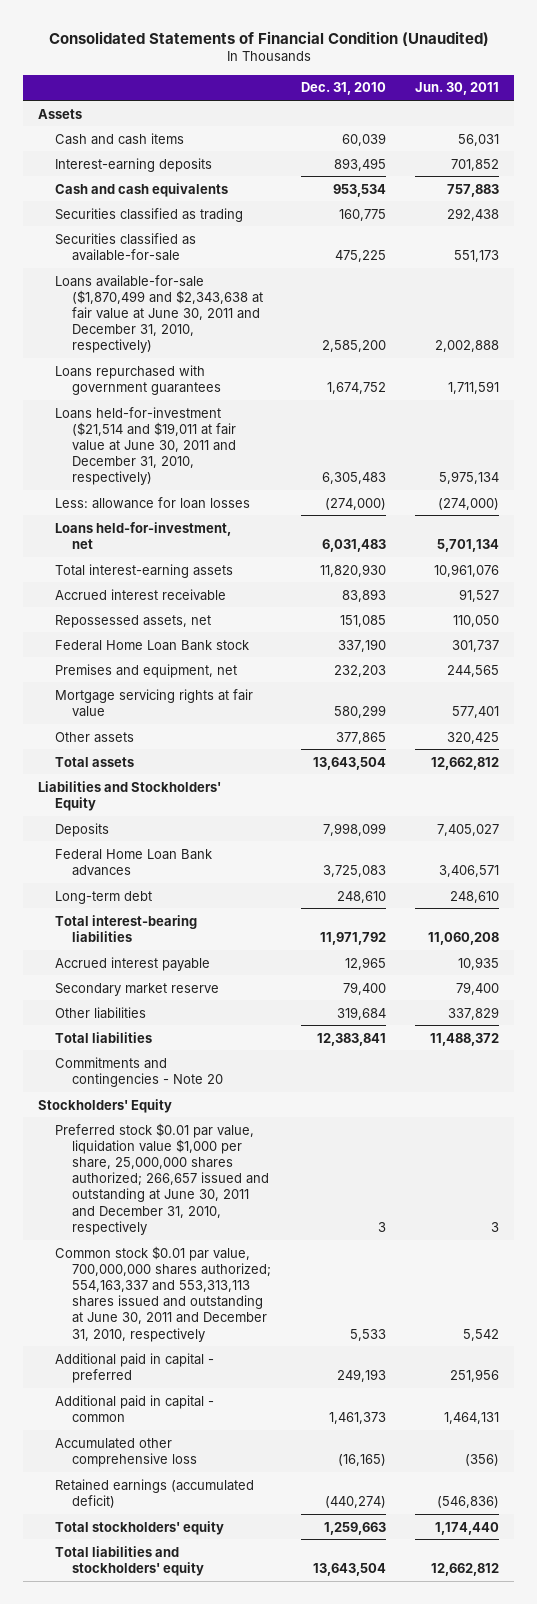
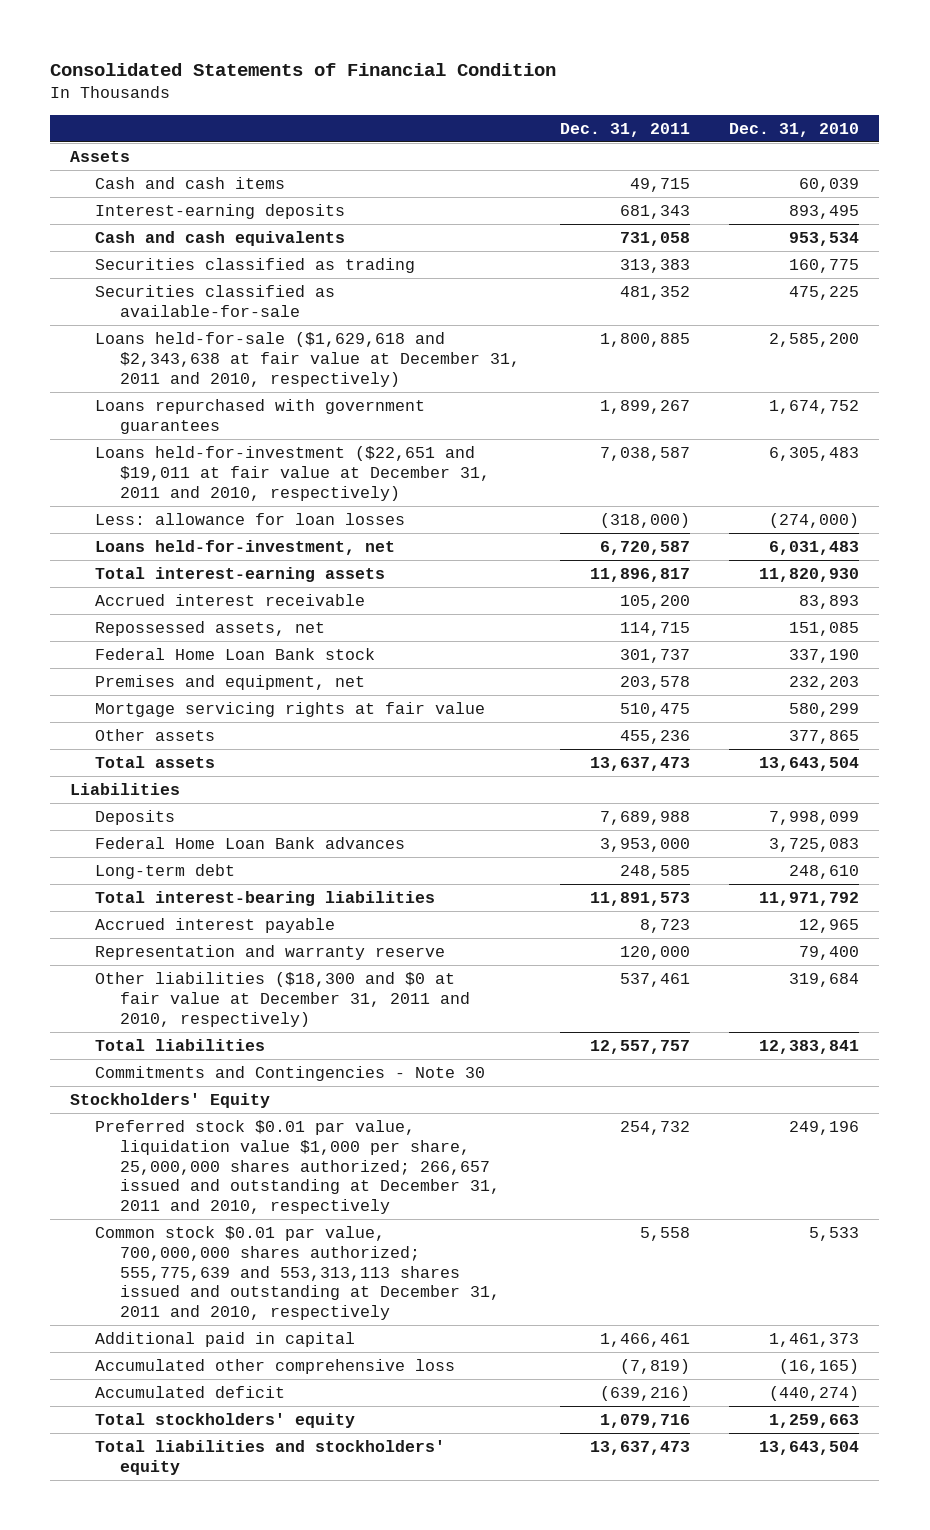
- Consolidated Statements of Financial Condition (Unaudited)
+ Consolidated Statements of Financial Condition
- | Dec. 31, 2010 | Jun. 30, 2011
+ | Dec. 31, 2011 | Dec. 31, 2010
- Loans available-for-sale ($1,870,499 and $2,343,638 at fair value at June 30, 2011 and December 31, 2010, respectively) | 2,585,200 | 2,002,888
+ Loans held-for-sale ($1,629,618 and $2,343,638 at fair value at December 31, 2011 and 2010, respectively) | 1,800,885 | 2,585,200
- Loans held-for-investment ($21,514 and $19,011 at fair value at June 30, 2011 and December 31, 2010, respectively) | 6,305,483 | 5,975,134
+ Loans held-for-investment ($22,651 and $19,011 at fair value at December 31, 2011 and 2010, respectively) | 7,038,587 | 6,305,483
- Liabilities and Stockholders' Equity
+ Liabilities
- Secondary market reserve | 79,400 | 79,400
- Other liabilities | 319,684 | 337,829
+ Representation and warranty reserve | 120,000 | 79,400
+ Other liabilities ($18,300 and $0 at fair value at December 31, 2011 and 2010, respectively) | 537,461 | 319,684
- Commitments and contingencies - Note 20
+ Commitments and Contingencies - Note 30
- Preferred stock $0.01 par value, liquidation value $1,000 per share, 25,000,000 shares authorized; 266,657 issued and outstanding at June 30, 2011 and December 31, 2010, respectively | 3 | 3
- Common stock $0.01 par value, 700,000,000 shares authorized; 554,163,337 and 553,313,113 shares issued and outstanding at June 30, 2011 and December 31, 2010, respectively | 5,533 | 5,542
- Additional paid in capital - preferred | 249,193 | 251,956
- Additional paid in capital - common | 1,461,373 | 1,464,131
+ Preferred stock $0.01 par value, liquidation value $1,000 per share, 25,000,000 shares authorized; 266,657 issued and outstanding at December 31, 2011 and 2010, respectively | 254,732 | 249,196
+ Common stock $0.01 par value, 700,000,000 shares authorized; 555,775,639 and 553,313,113 shares issued and outstanding at December 31, 2011 and 2010, respectively | 5,558 | 5,533
+ Additional paid in capital | 1,466,461 | 1,461,373
- Retained earnings (accumulated deficit) | (440,274) | (546,836)
+ Accumulated deficit | (639,216) | (440,274)

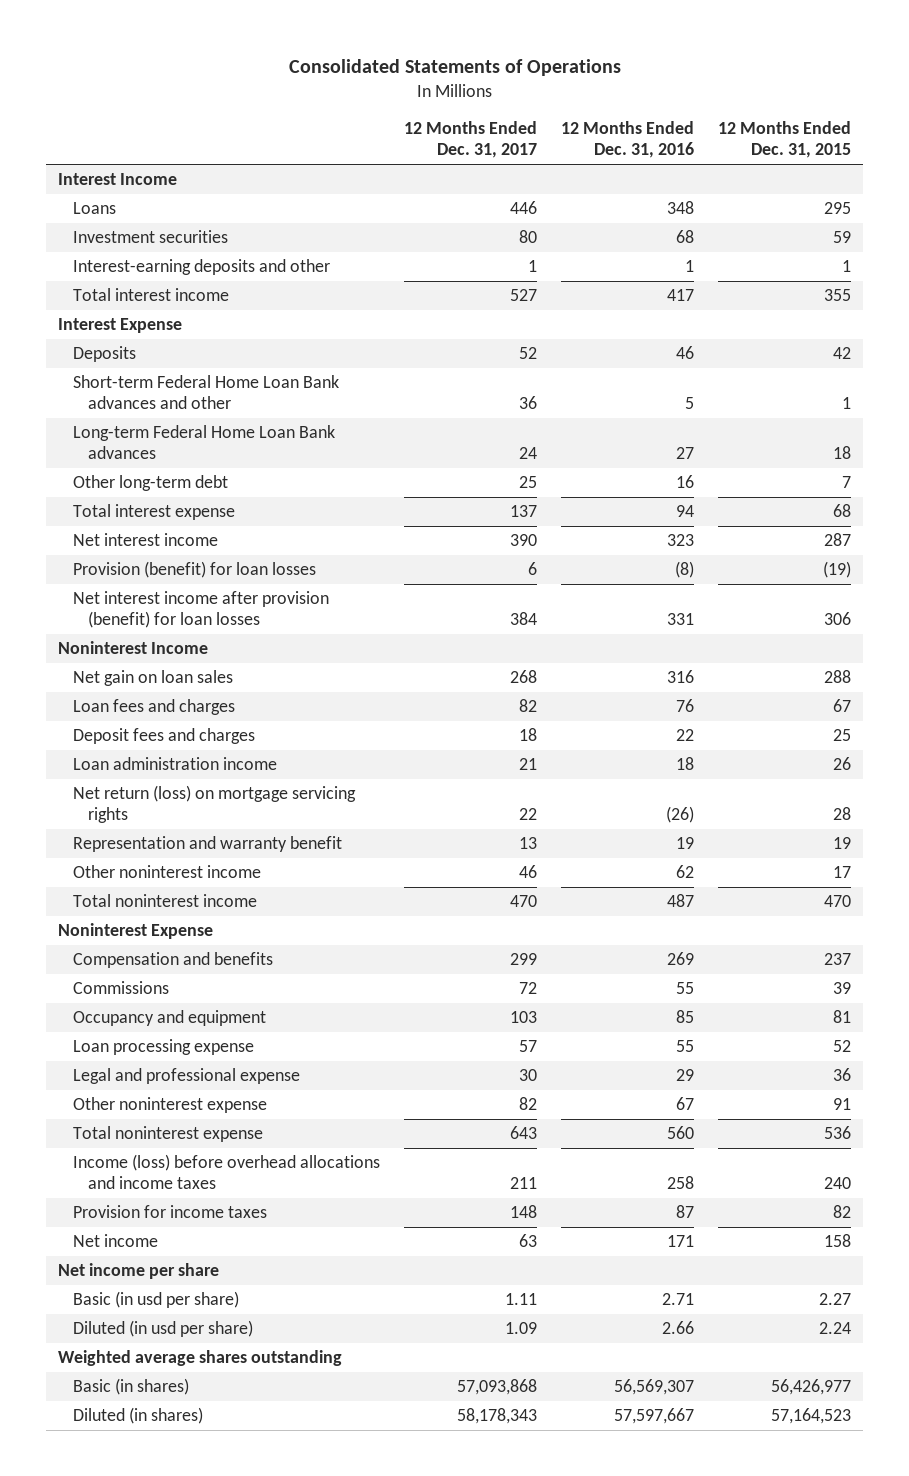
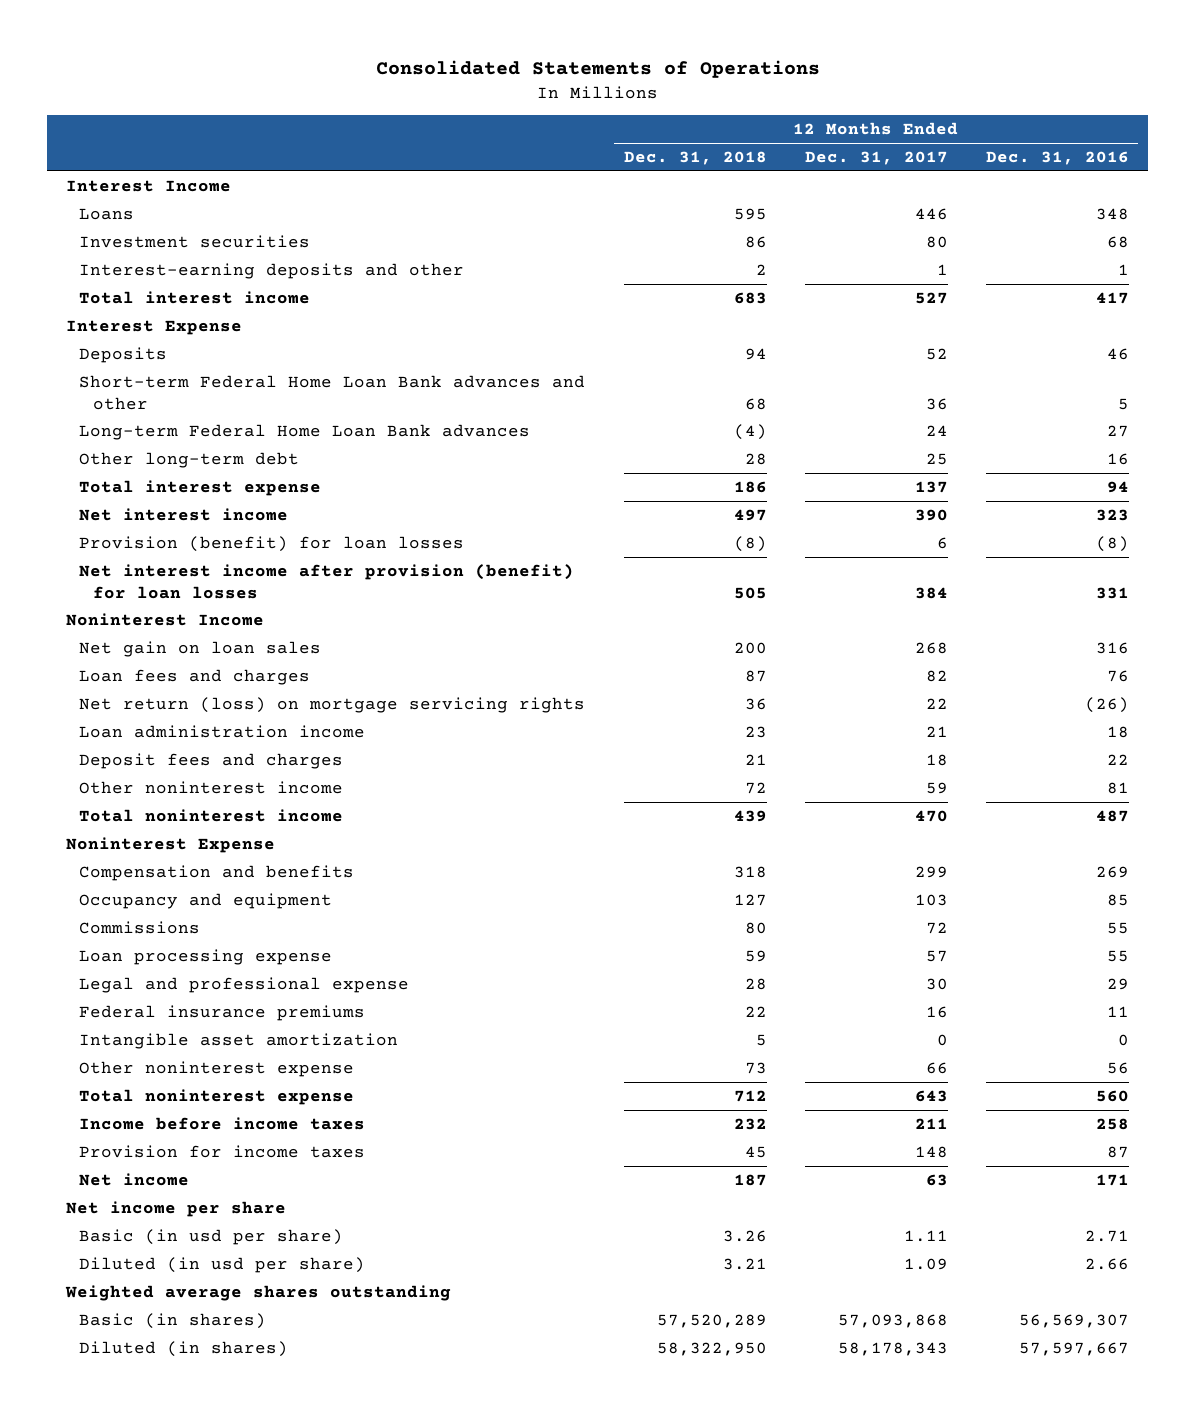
- | 12 Months Ended Dec. 31, 2017 | 12 Months Ended Dec. 31, 2016 | 12 Months Ended Dec. 31, 2015
+ | 12 Months Ended Dec. 31, 2018 | 12 Months Ended Dec. 31, 2017 | 12 Months Ended Dec. 31, 2016
- Representation and warranty benefit | 13 | 19 | 19
- Other noninterest income | 46 | 62 | 17
moved down: Loan administration income | 23 | 21 | 18
moved down: Deposit fees and charges | 21 | 18 | 22
+ Other noninterest income | 72 | 59 | 81
moved down: Commissions | 80 | 72 | 55
- Other noninterest expense | 82 | 67 | 91
+ Federal insurance premiums | 22 | 16 | 11
+ Intangible asset amortization | 5 | 0 | 0
+ Other noninterest expense | 73 | 66 | 56
- Income (loss) before overhead allocations and income taxes | 211 | 258 | 240
+ Income before income taxes | 232 | 211 | 258

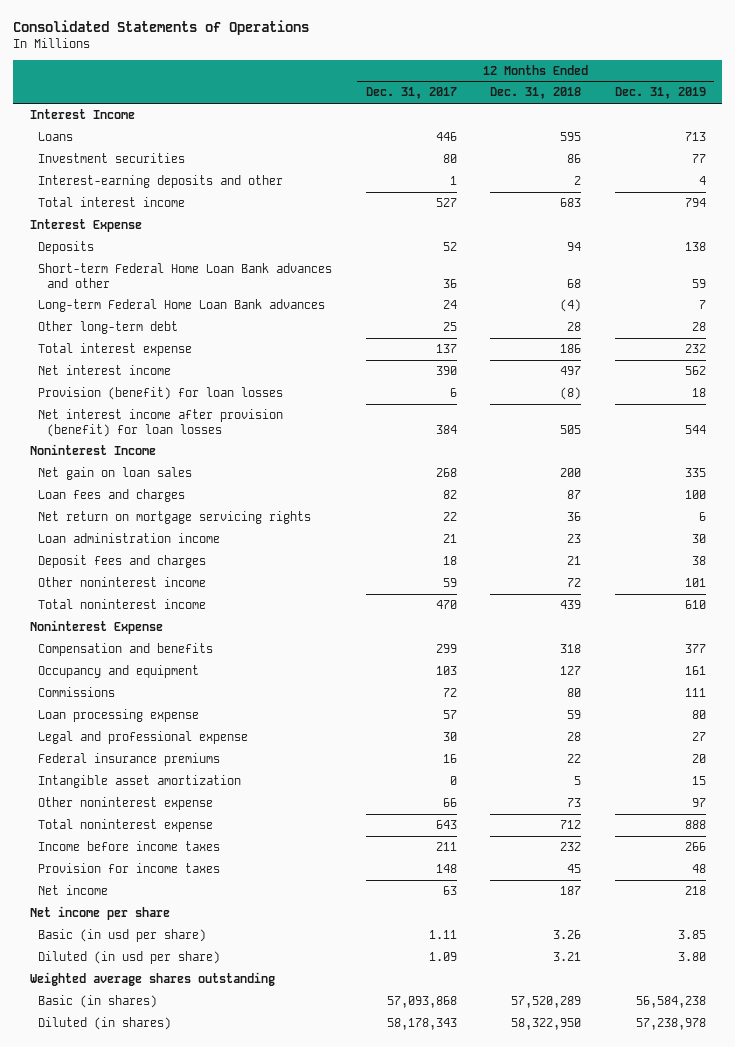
- | 12 Months Ended Dec. 31, 2018 | 12 Months Ended Dec. 31, 2017 | 12 Months Ended Dec. 31, 2016
+ | 12 Months Ended Dec. 31, 2017 | 12 Months Ended Dec. 31, 2018 | 12 Months Ended Dec. 31, 2019
- Net return (loss) on mortgage servicing rights | 36 | 22 | (26)
+ Net return on mortgage servicing rights | 22 | 36 | 6

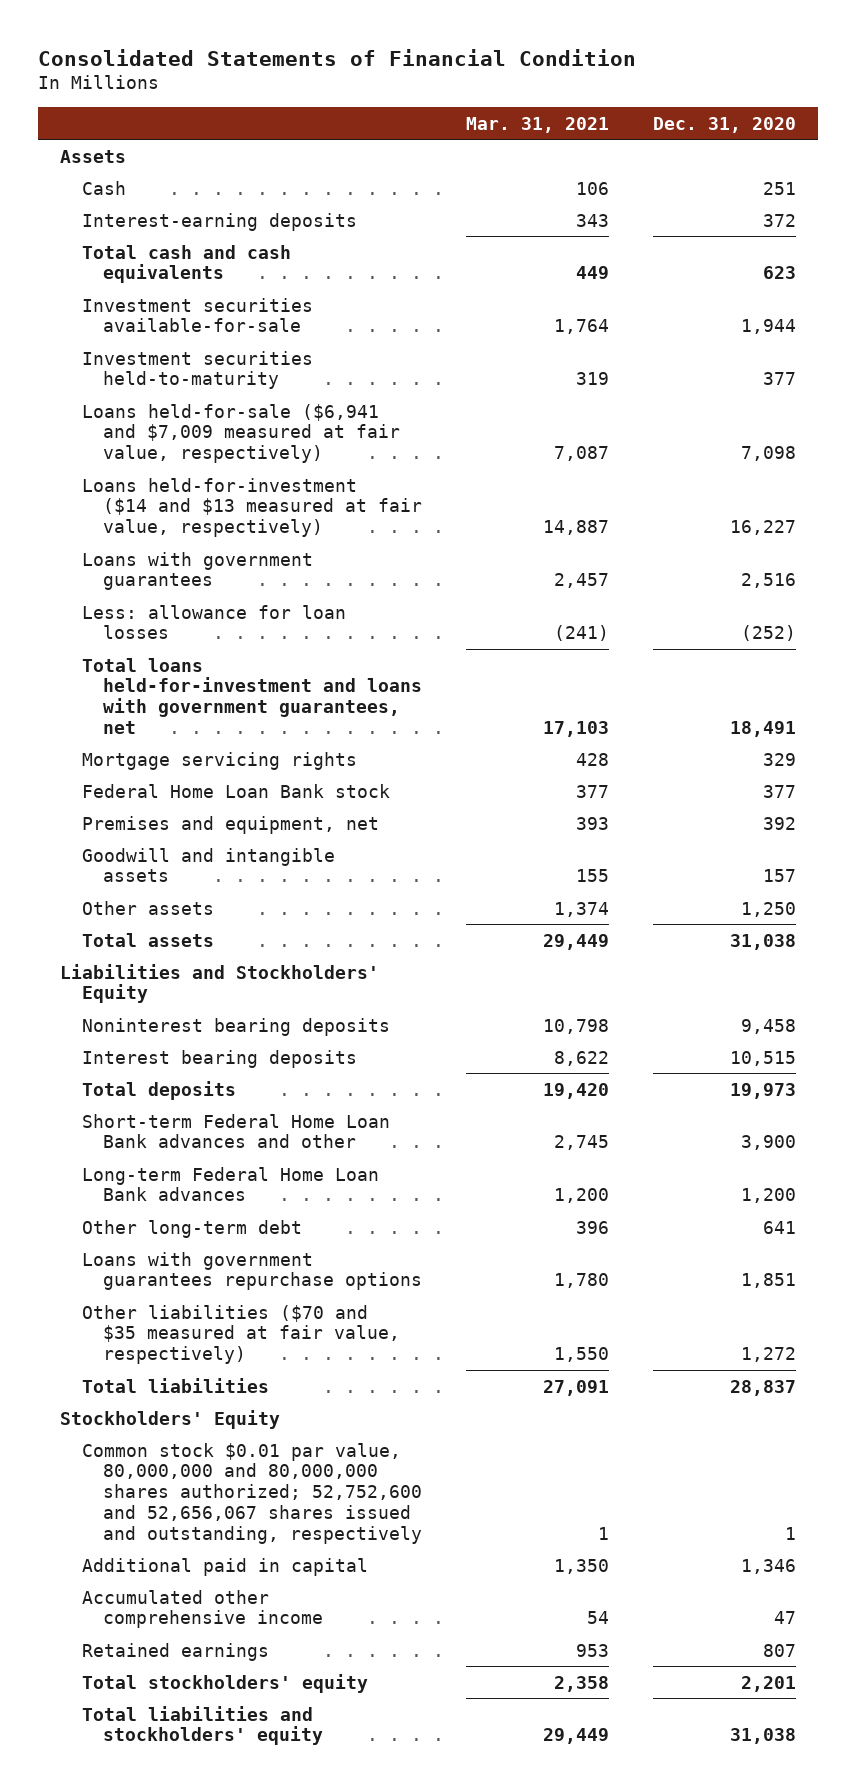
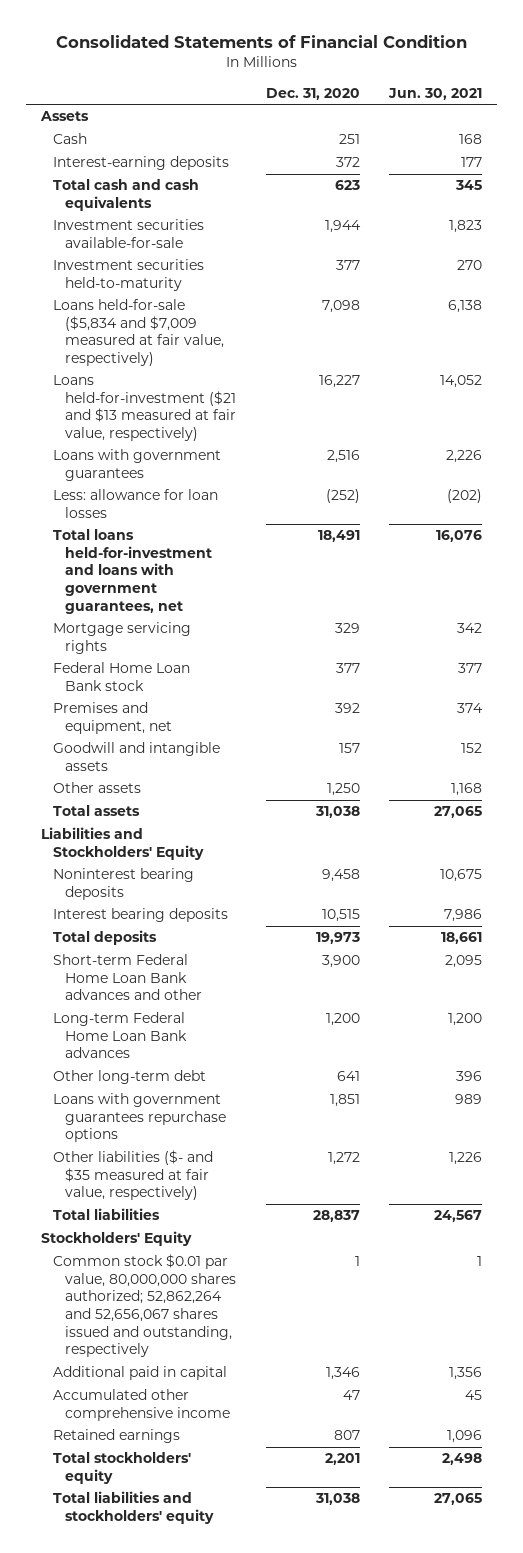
- | Mar. 31, 2021 | Dec. 31, 2020
+ | Dec. 31, 2020 | Jun. 30, 2021
- Loans held-for-sale ($6,941 and $7,009 measured at fair value, respectively) | 7,087 | 7,098
- Loans held-for-investment ($14 and $13 measured at fair value, respectively) | 14,887 | 16,227
+ Loans held-for-sale ($5,834 and $7,009 measured at fair value, respectively) | 7,098 | 6,138
+ Loans held-for-investment ($21 and $13 measured at fair value, respectively) | 16,227 | 14,052
- Other liabilities ($70 and $35 measured at fair value, respectively) | 1,550 | 1,272
+ Other liabilities ($- and $35 measured at fair value, respectively) | 1,272 | 1,226
- Common stock $0.01 par value, 80,000,000 and 80,000,000 shares authorized; 52,752,600 and 52,656,067 shares issued and outstanding, respectively | 1 | 1
+ Common stock $0.01 par value, 80,000,000 shares authorized; 52,862,264 and 52,656,067 shares issued and outstanding, respectively | 1 | 1

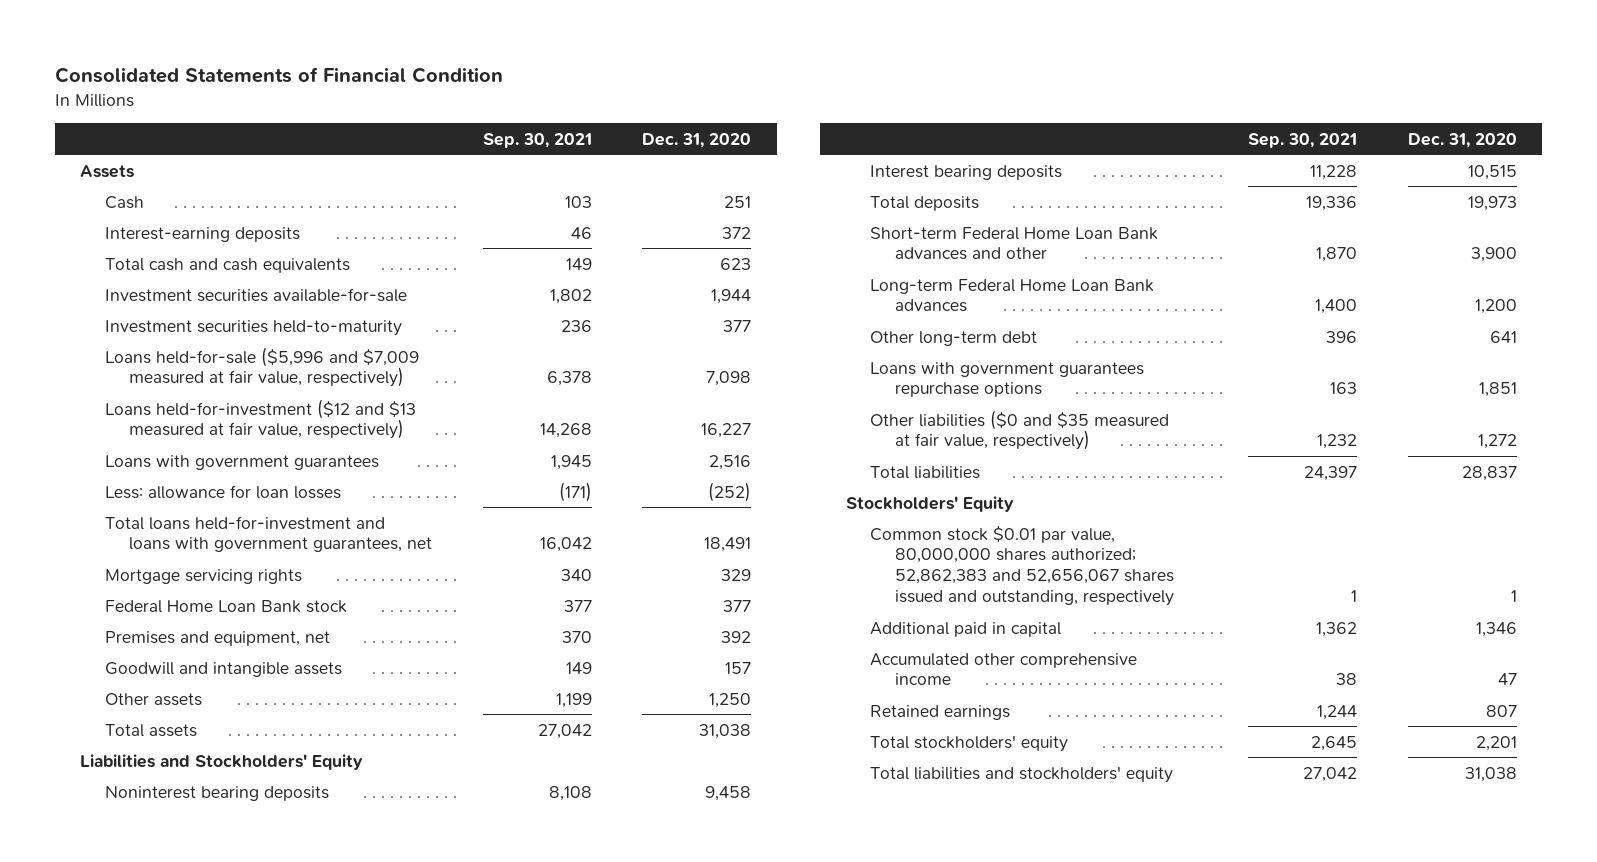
- | Dec. 31, 2020 | Jun. 30, 2021
+ | Sep. 30, 2021 | Dec. 31, 2020
- Loans held-for-sale ($5,834 and $7,009 measured at fair value, respectively) | 7,098 | 6,138
- Loans held-for-investment ($21 and $13 measured at fair value, respectively) | 16,227 | 14,052
+ Loans held-for-sale ($5,996 and $7,009 measured at fair value, respectively) | 6,378 | 7,098
+ Loans held-for-investment ($12 and $13 measured at fair value, respectively) | 14,268 | 16,227
- Other liabilities ($- and $35 measured at fair value, respectively) | 1,272 | 1,226
+ Other liabilities ($0 and $35 measured at fair value, respectively) | 1,232 | 1,272
- Common stock $0.01 par value, 80,000,000 shares authorized; 52,862,264 and 52,656,067 shares issued and outstanding, respectively | 1 | 1
+ Common stock $0.01 par value, 80,000,000 shares authorized; 52,862,383 and 52,656,067 shares issued and outstanding, respectively | 1 | 1

